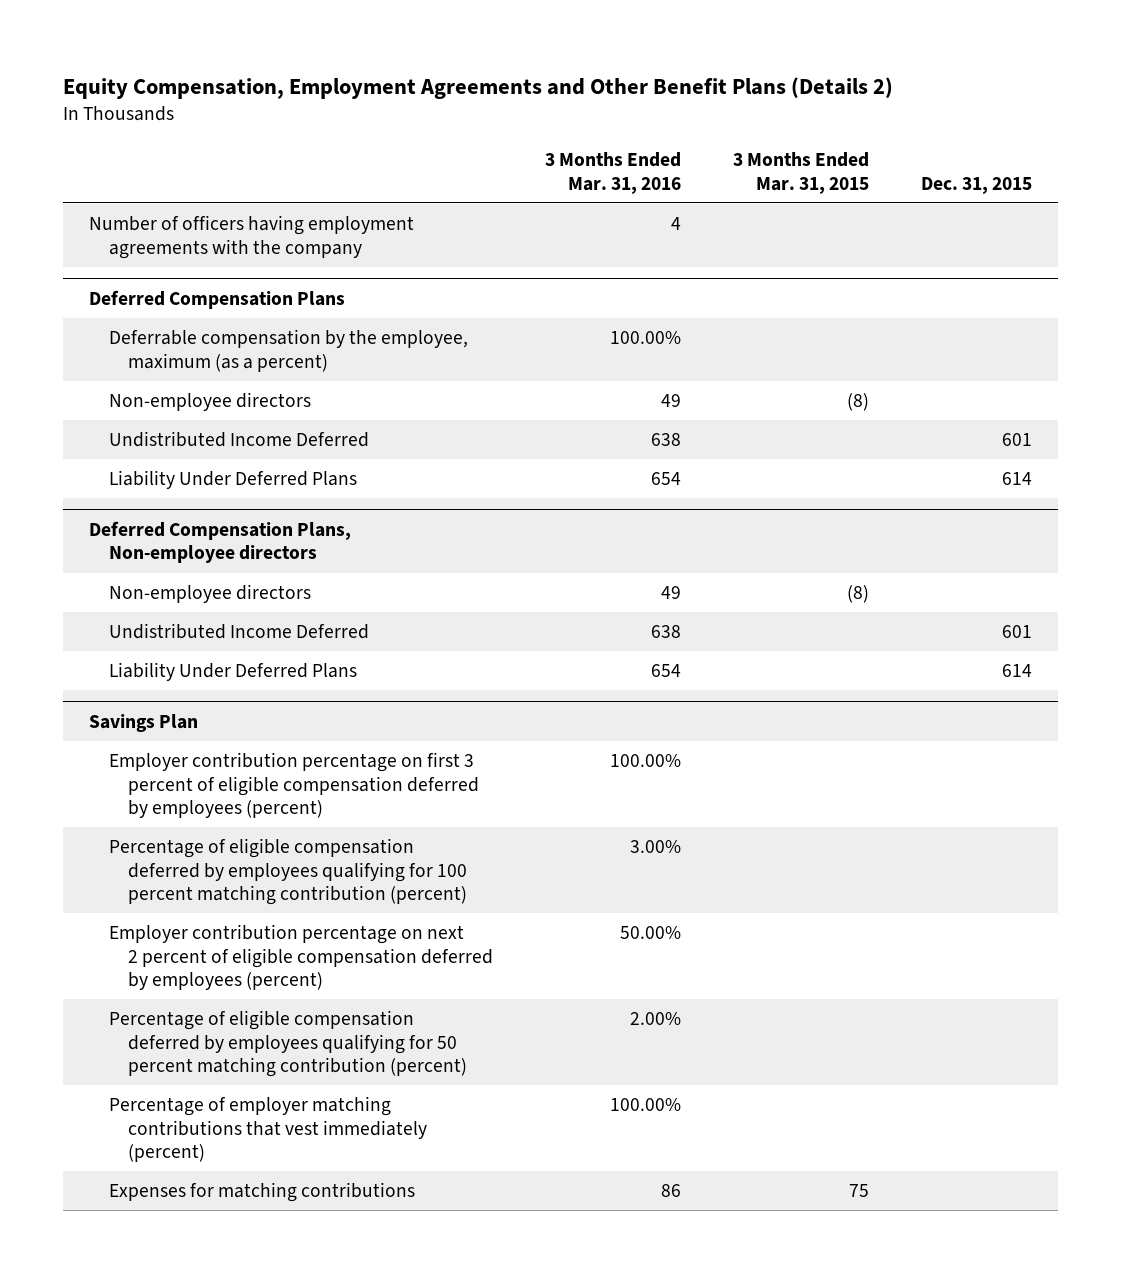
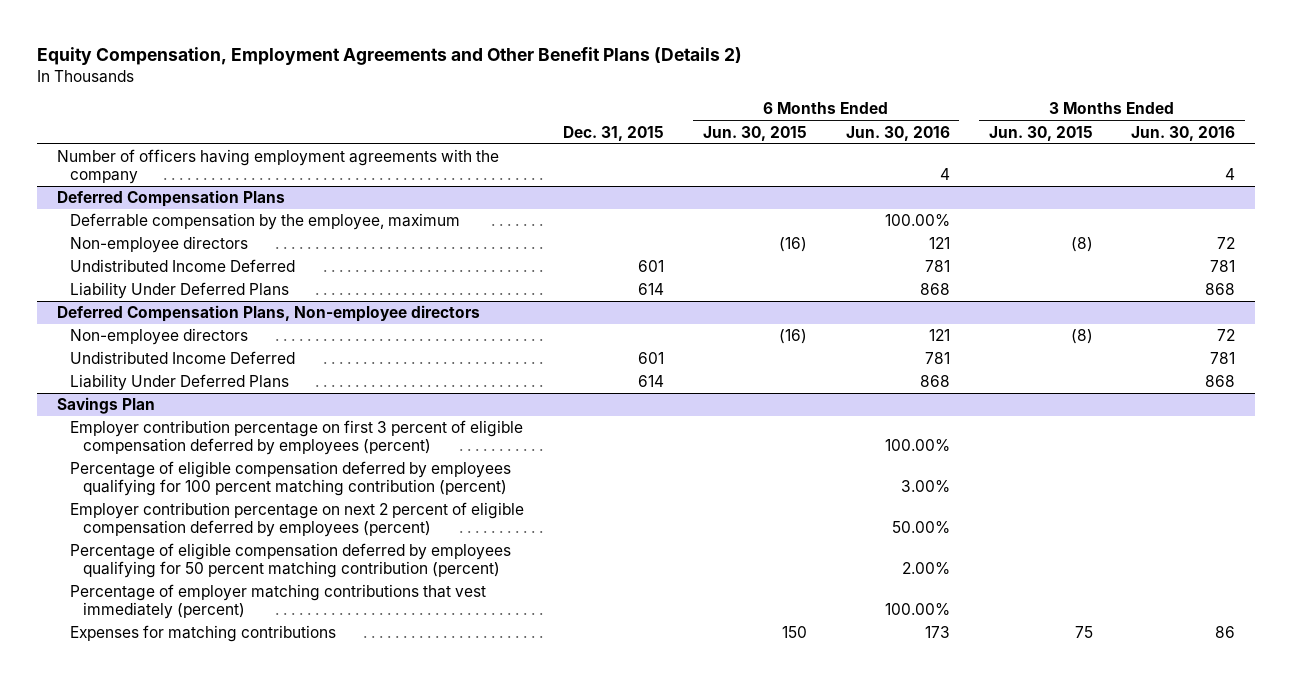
- | 3 Months Ended Mar. 31, 2016 | 3 Months Ended Mar. 31, 2015 | Dec. 31, 2015
+ | Dec. 31, 2015 | 6 Months Ended Jun. 30, 2015 | 6 Months Ended Jun. 30, 2016 | 3 Months Ended Jun. 30, 2015 | 3 Months Ended Jun. 30, 2016
@ Deferred Compensation Plans
- Deferrable compensation by the employee, maximum (as a percent) | 100.00% | |
+ Deferrable compensation by the employee, maximum | | | 100.00% | |

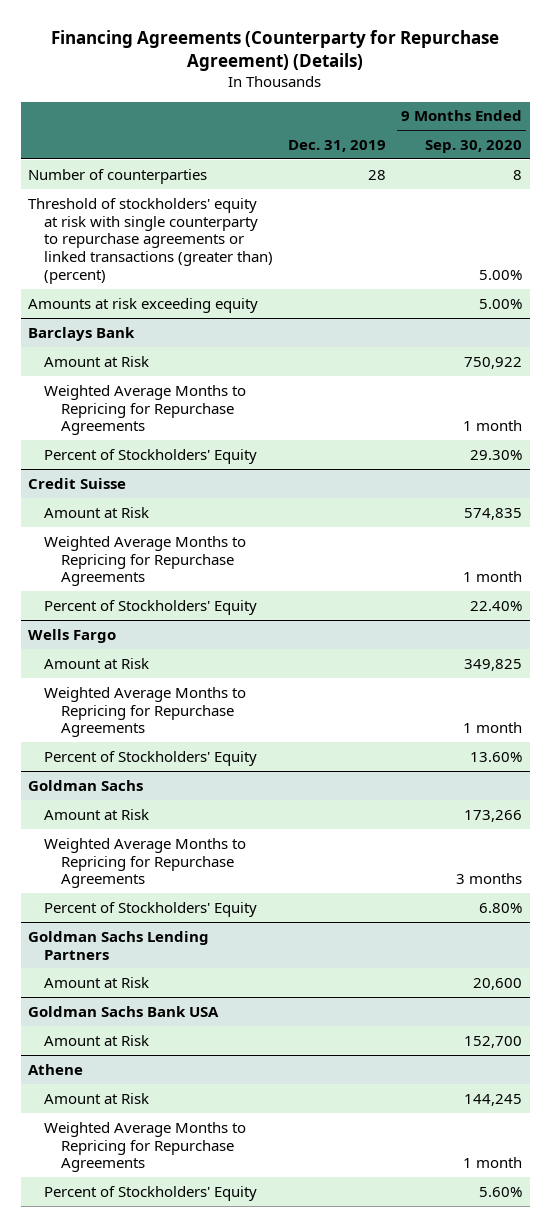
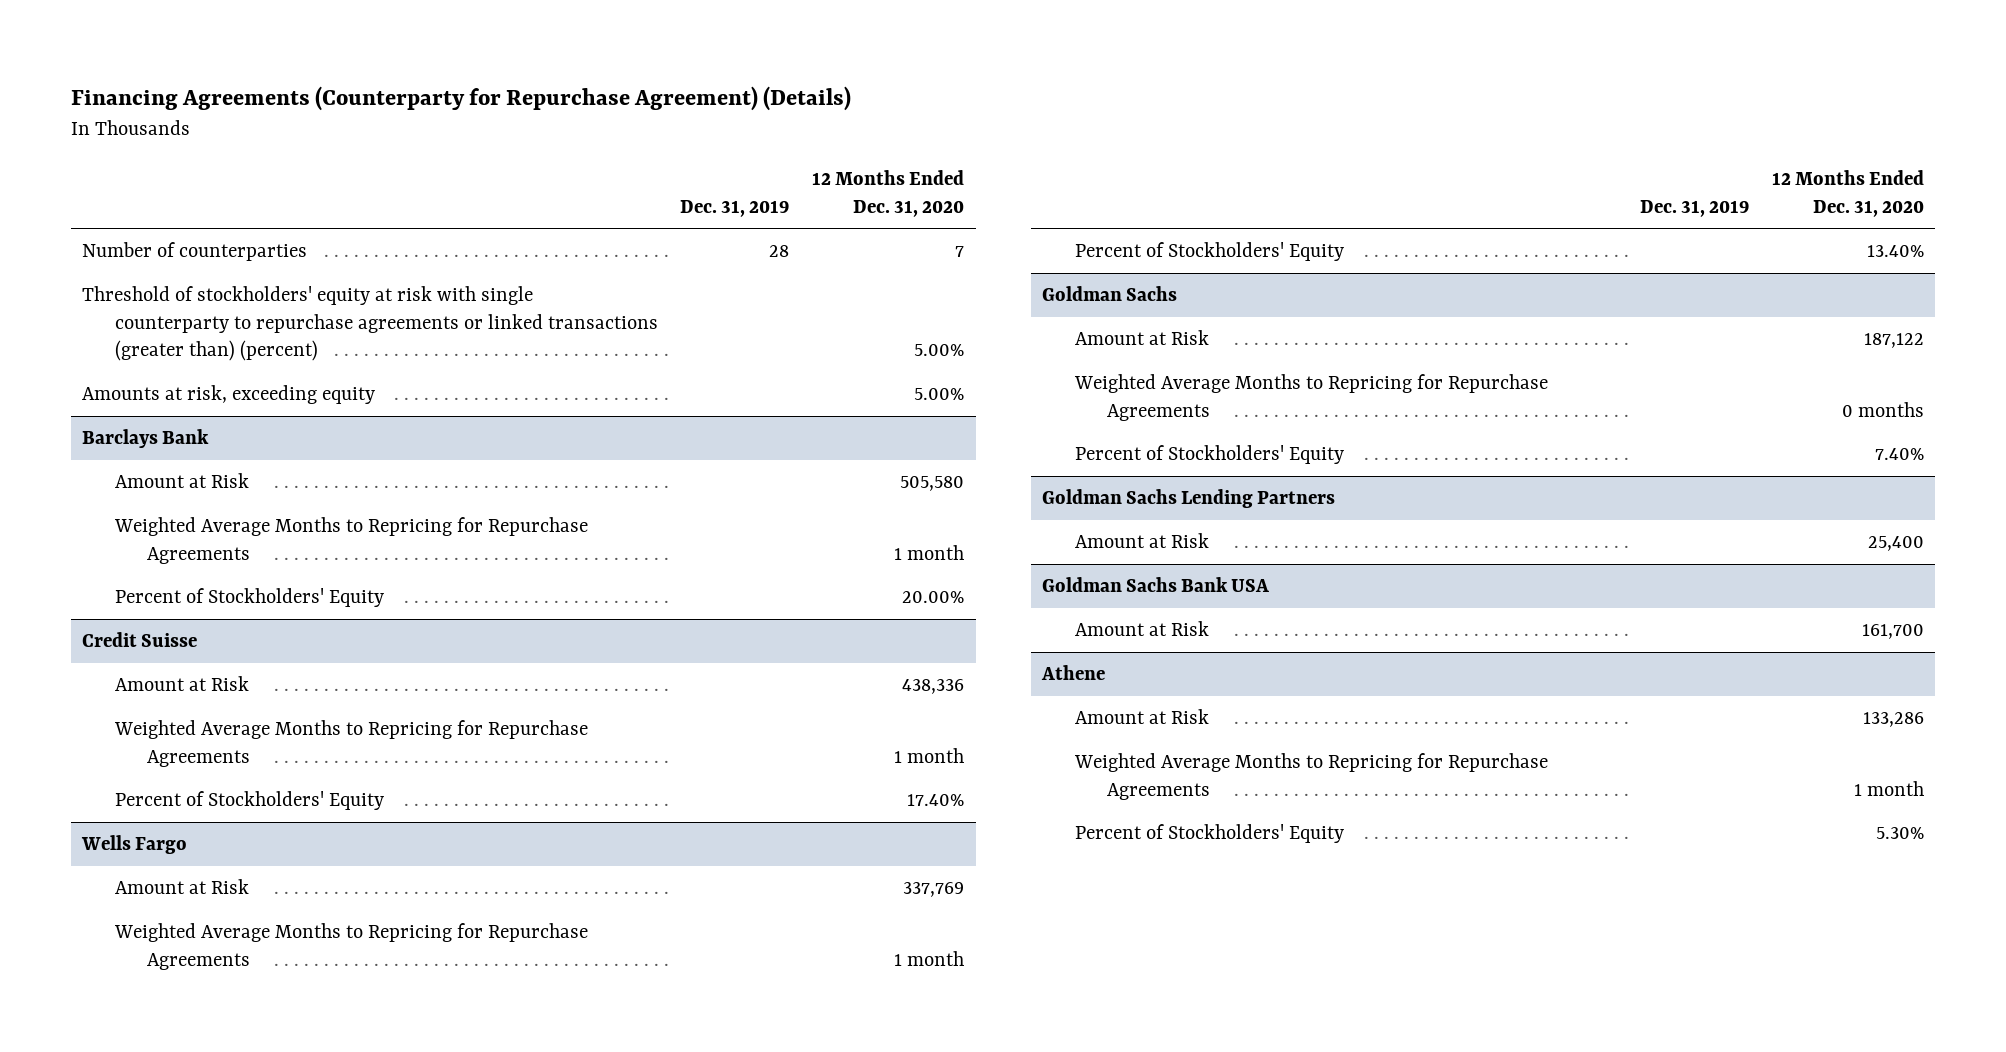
- | Dec. 31, 2019 | 9 Months Ended Sep. 30, 2020
+ | Dec. 31, 2019 | 12 Months Ended Dec. 31, 2020
- Amounts at risk exceeding equity | | 5.00%
+ Amounts at risk, exceeding equity | | 5.00%

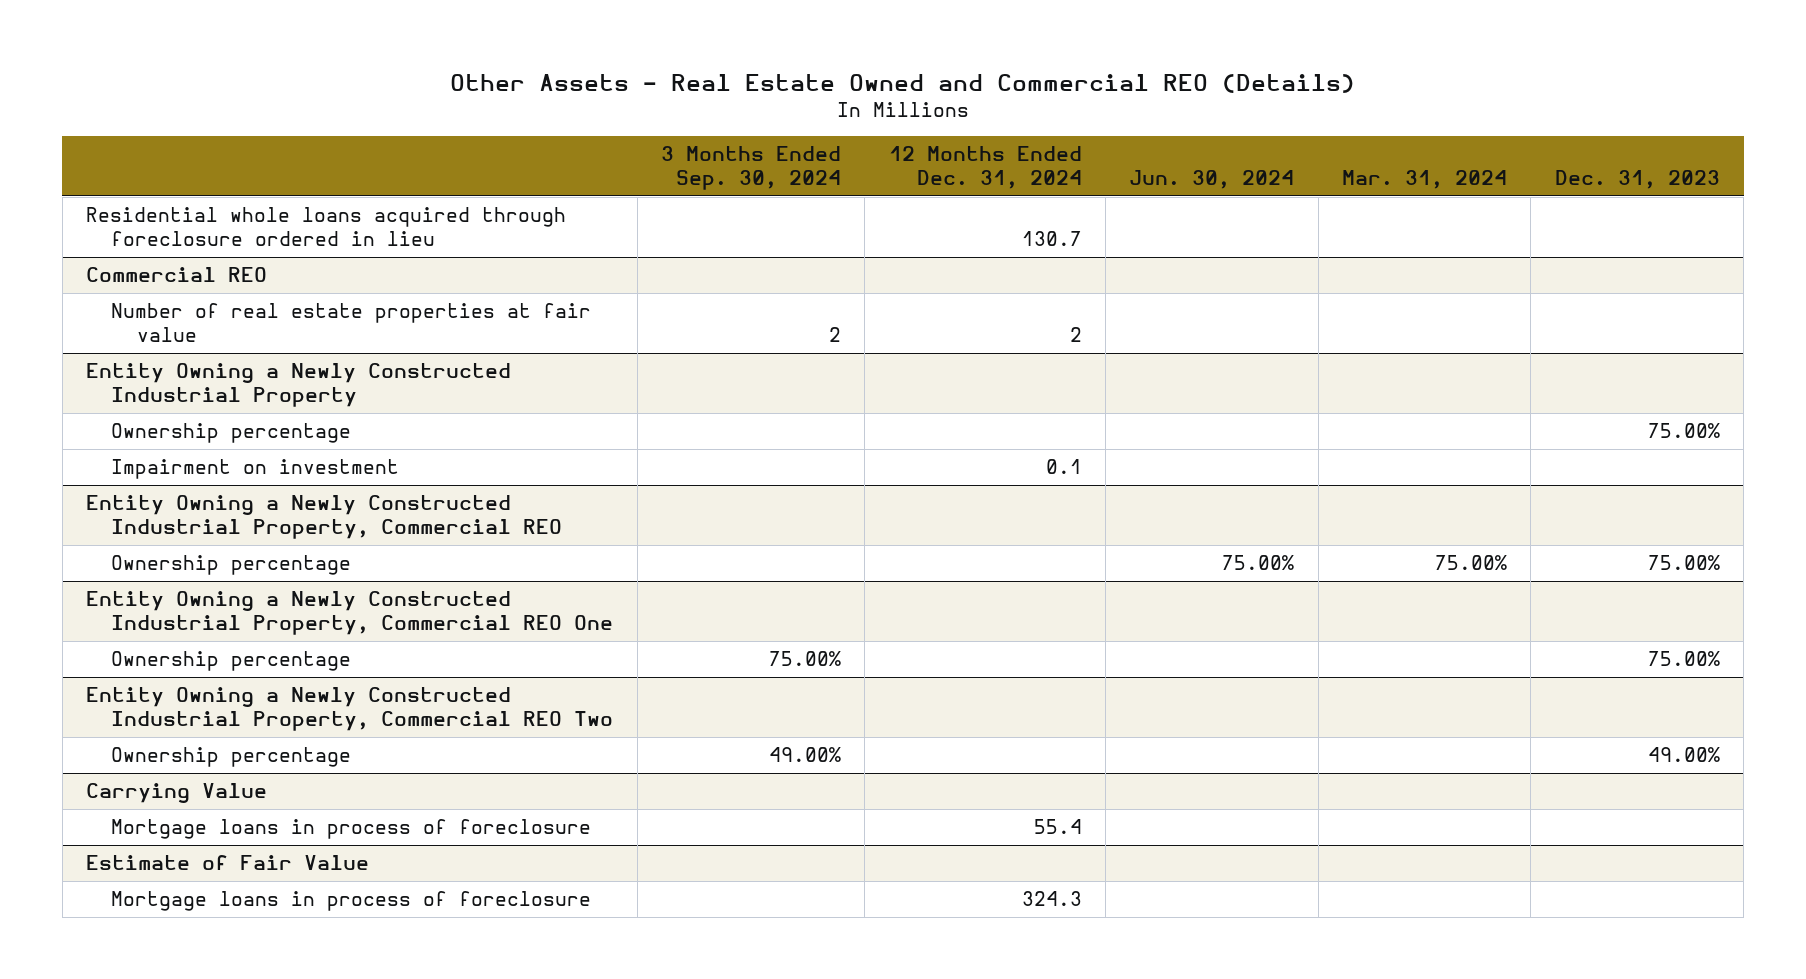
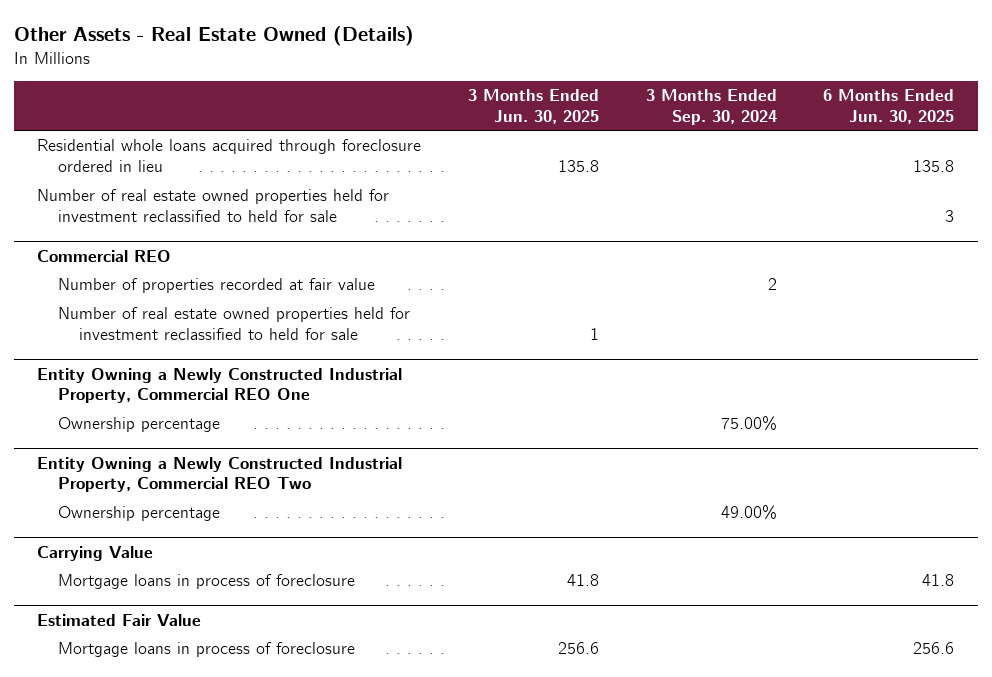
- Other Assets - Real Estate Owned and Commercial REO (Details)
+ Other Assets - Real Estate Owned (Details)
- | 3 Months Ended Sep. 30, 2024 | 12 Months Ended Dec. 31, 2024 | Jun. 30, 2024 | Mar. 31, 2024 | Dec. 31, 2023
+ | 3 Months Ended Jun. 30, 2025 | 3 Months Ended Sep. 30, 2024 | 6 Months Ended Jun. 30, 2025
+ Number of real estate owned properties held for investment reclassified to held for sale | | | 3
@ Commercial REO
- Number of real estate properties at fair value | 2 | 2 | | |
- Entity Owning a Newly Constructed Industrial Property
- Ownership percentage | | | | | 75.00%
- Impairment on investment | | 0.1 | | |
- Entity Owning a Newly Constructed Industrial Property, Commercial REO
- Ownership percentage | | | 75.00% | 75.00% | 75.00%
@ Commercial REO
+ Number of properties recorded at fair value | | 2 |
+ Number of real estate owned properties held for investment reclassified to held for sale | 1 | |
- Estimate of Fair Value
+ Estimated Fair Value

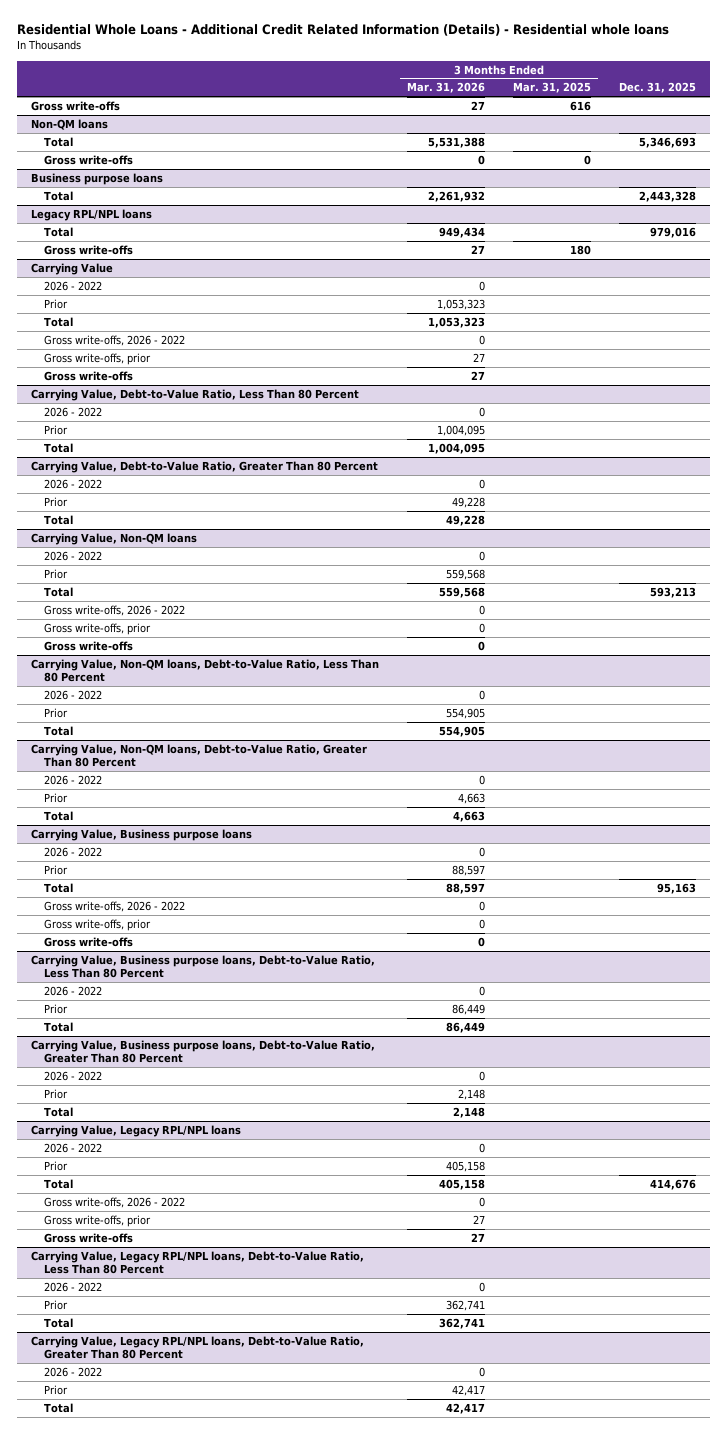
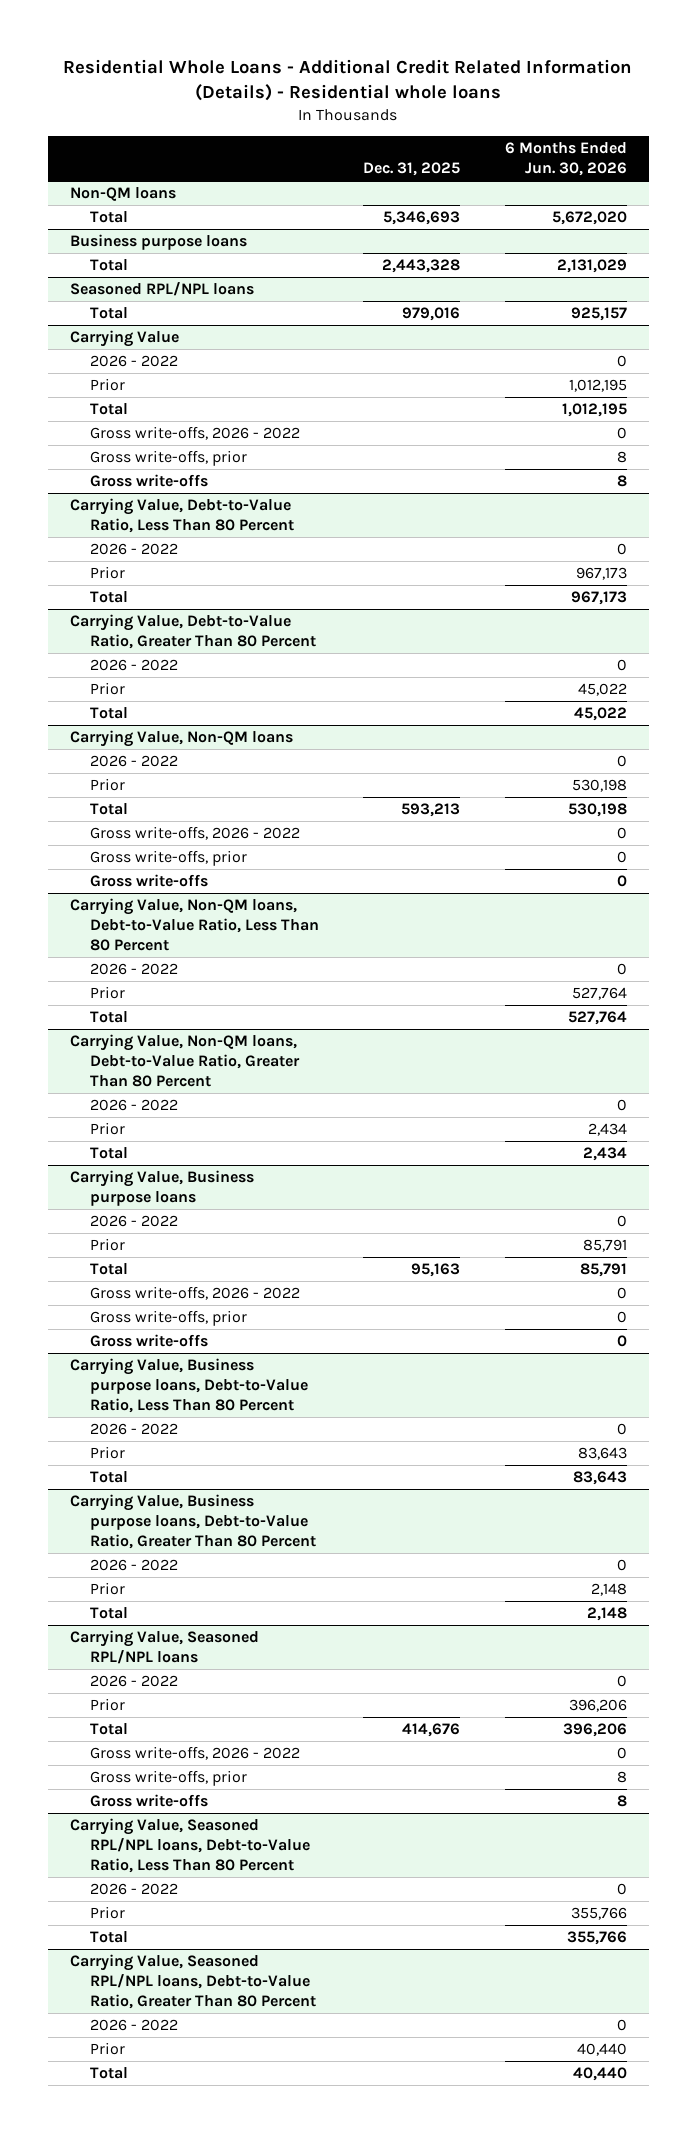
- | 3 Months Ended Mar. 31, 2026 | 3 Months Ended Mar. 31, 2025 | Dec. 31, 2025
+ | Dec. 31, 2025 | 6 Months Ended Jun. 30, 2026
- Gross write-offs | 27 | 616 |
@ Non-QM loans
- Gross write-offs | 0 | 0 |
- Legacy RPL/NPL loans
+ Seasoned RPL/NPL loans
- Gross write-offs | 27 | 180 |
- Carrying Value, Legacy RPL/NPL loans
+ Carrying Value, Seasoned RPL/NPL loans
- Carrying Value, Legacy RPL/NPL loans, Debt-to-Value Ratio, Less Than 80 Percent
+ Carrying Value, Seasoned RPL/NPL loans, Debt-to-Value Ratio, Less Than 80 Percent
- Carrying Value, Legacy RPL/NPL loans, Debt-to-Value Ratio, Greater Than 80 Percent
+ Carrying Value, Seasoned RPL/NPL loans, Debt-to-Value Ratio, Greater Than 80 Percent

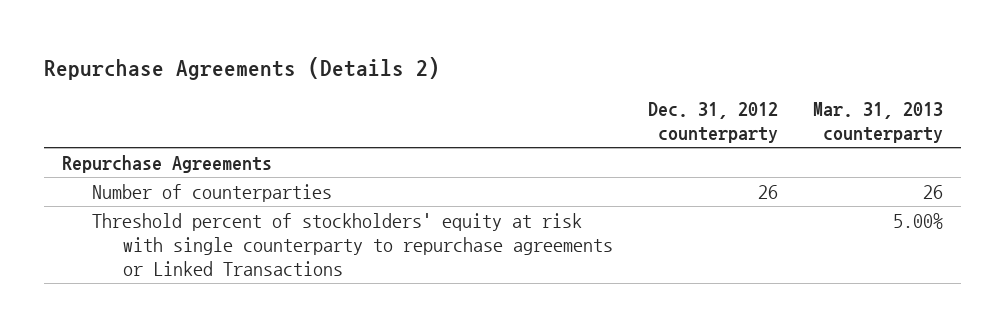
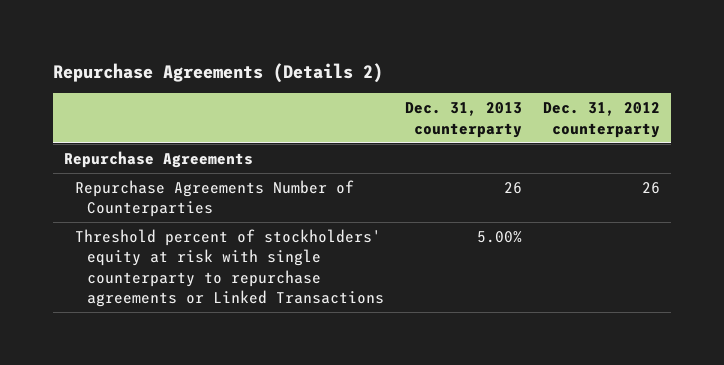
- | Dec. 31, 2012 counterparty | Mar. 31, 2013 counterparty
+ | Dec. 31, 2013 counterparty | Dec. 31, 2012 counterparty
- Number of counterparties | 26 | 26
+ Repurchase Agreements Number of Counterparties | 26 | 26

